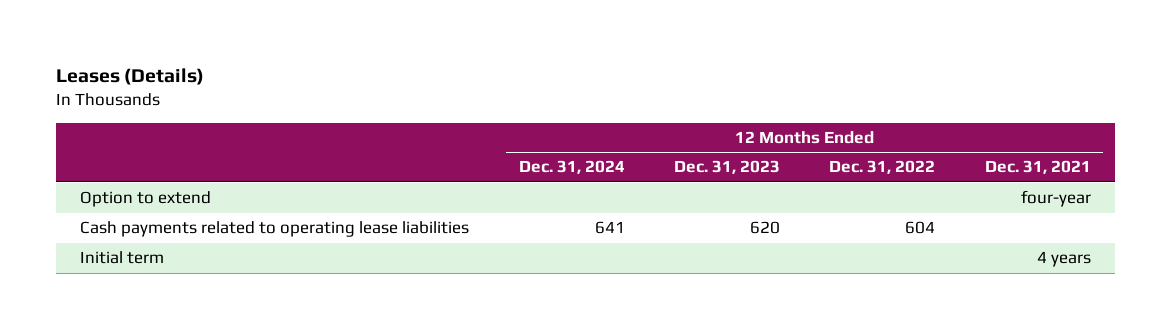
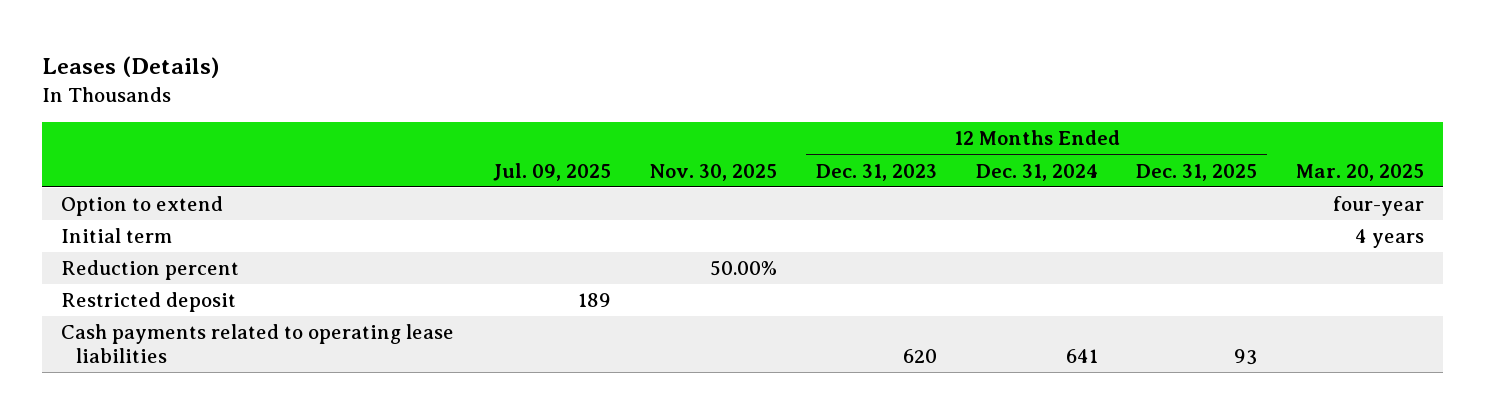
- | 12 Months Ended Dec. 31, 2024 | 12 Months Ended Dec. 31, 2023 | 12 Months Ended Dec. 31, 2022 | 12 Months Ended Dec. 31, 2021
+ | Jul. 09, 2025 | Nov. 30, 2025 | 12 Months Ended Dec. 31, 2023 | 12 Months Ended Dec. 31, 2024 | 12 Months Ended Dec. 31, 2025 | Mar. 20, 2025
+ Reduction percent | | 50.00% | | | |
+ Restricted deposit | 189 | | | | |
moved down: Cash payments related to operating lease liabilities | | | 620 | 641 | 93 |

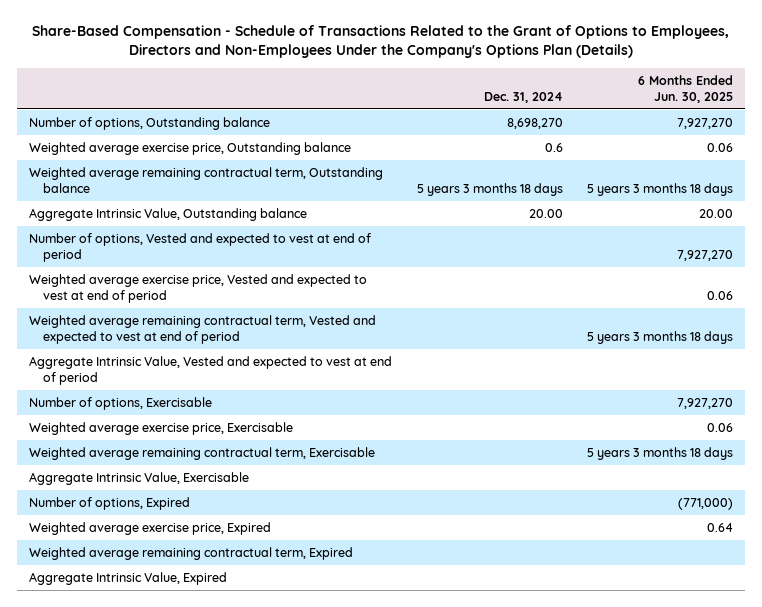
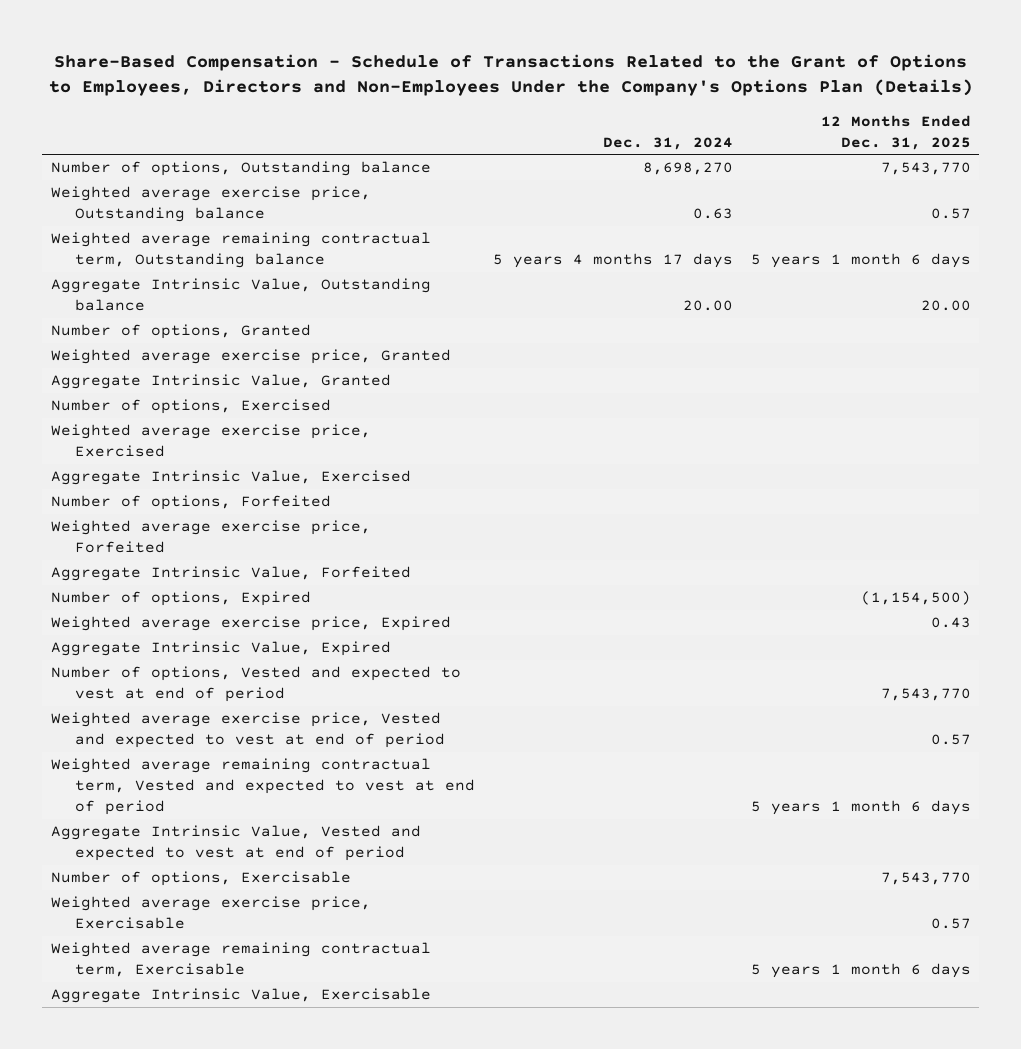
- | Dec. 31, 2024 | 6 Months Ended Jun. 30, 2025
+ | Dec. 31, 2024 | 12 Months Ended Dec. 31, 2025
- Weighted average exercise price, Outstanding balance | 0.6 | 0.06
- Weighted average remaining contractual term, Outstanding balance | 5 years 3 months 18 days | 5 years 3 months 18 days
+ Weighted average exercise price, Outstanding balance | 0.63 | 0.57
+ Weighted average remaining contractual term, Outstanding balance | 5 years 4 months 17 days | 5 years 1 month 6 days
+ Number of options, Granted
+ Weighted average exercise price, Granted
+ Aggregate Intrinsic Value, Granted
+ Number of options, Exercised
+ Weighted average exercise price, Exercised
+ Aggregate Intrinsic Value, Exercised
+ Number of options, Forfeited
+ Weighted average exercise price, Forfeited
+ Aggregate Intrinsic Value, Forfeited
moved up: Number of options, Expired | | (1,154,500)
moved up: Weighted average exercise price, Expired | | 0.43
moved up: Aggregate Intrinsic Value, Expired
- Weighted average remaining contractual term, Expired

